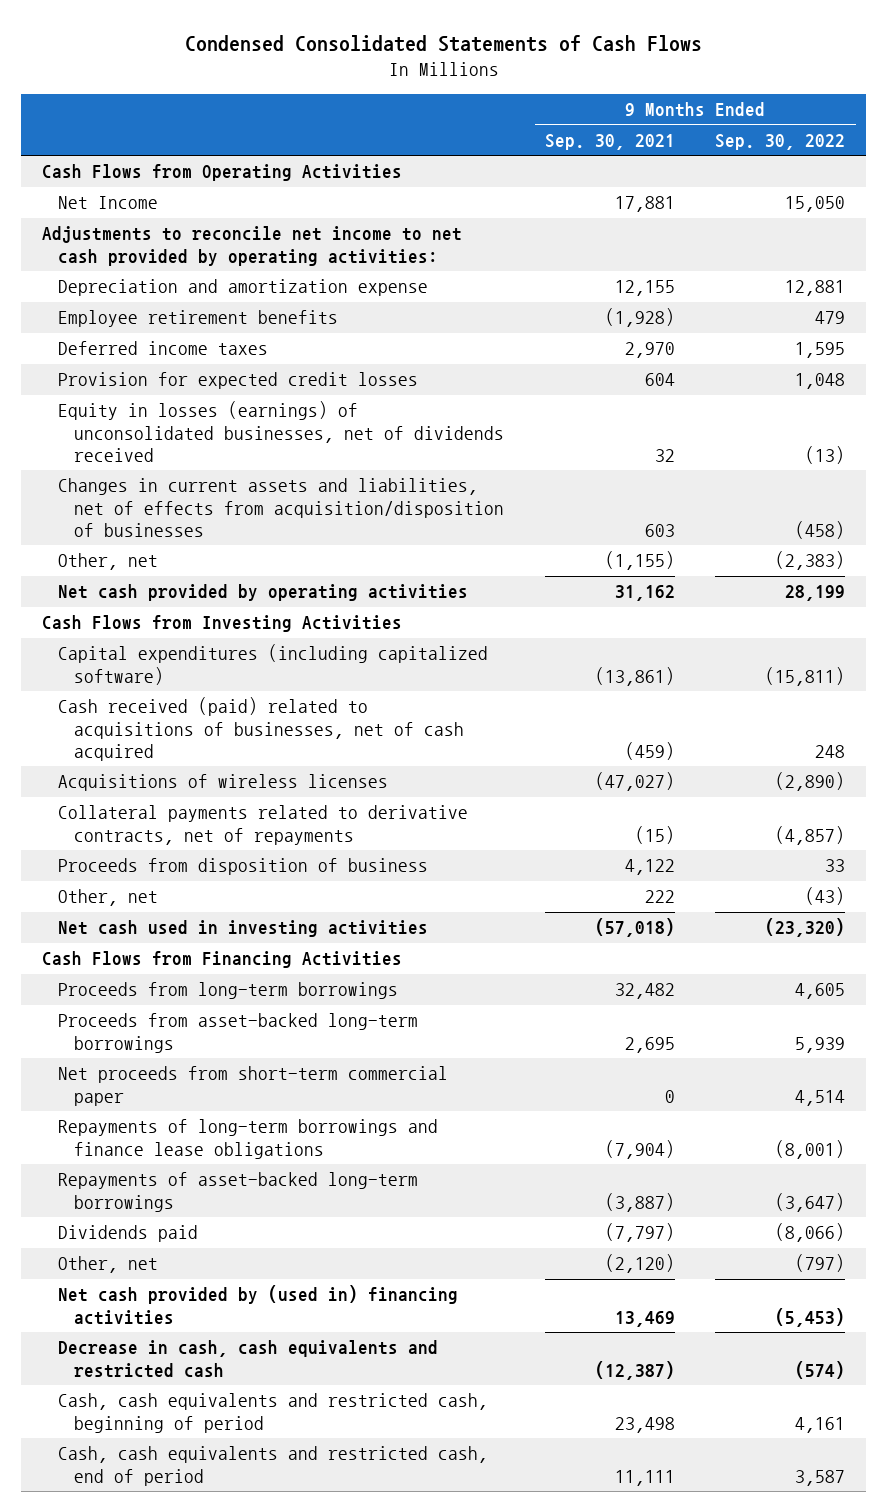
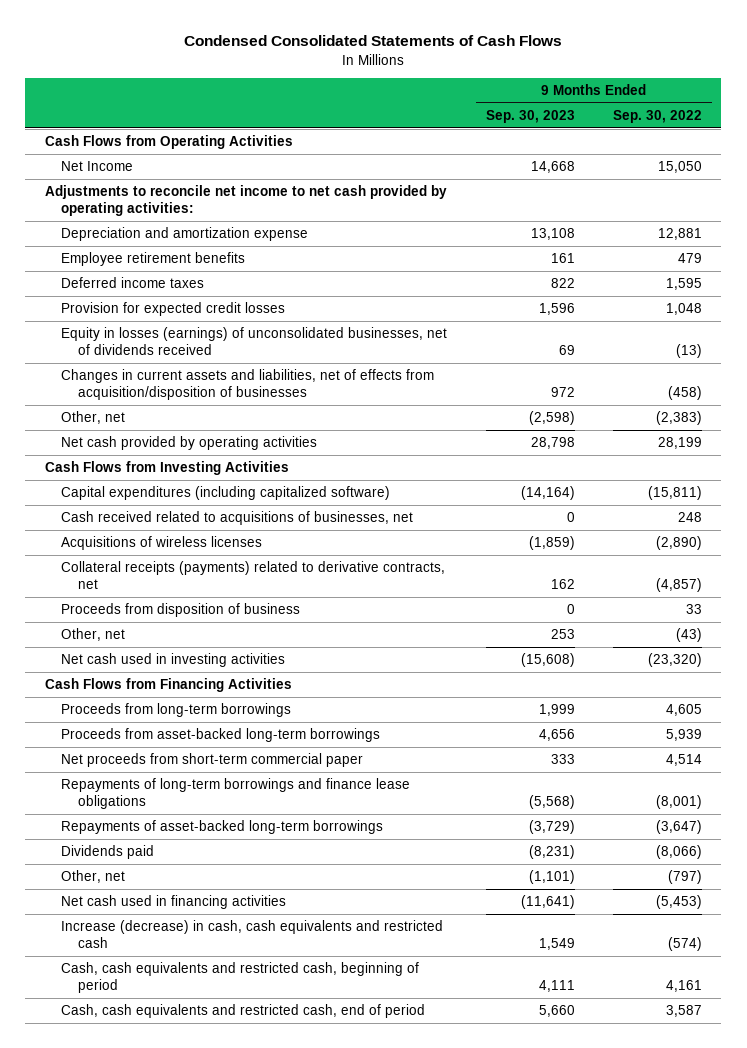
- | 9 Months Ended Sep. 30, 2021 | 9 Months Ended Sep. 30, 2022
+ | 9 Months Ended Sep. 30, 2023 | 9 Months Ended Sep. 30, 2022
- Cash received (paid) related to acquisitions of businesses, net of cash acquired | (459) | 248
+ Cash received related to acquisitions of businesses, net | 0 | 248
- Collateral payments related to derivative contracts, net of repayments | (15) | (4,857)
+ Collateral receipts (payments) related to derivative contracts, net | 162 | (4,857)
- Net cash provided by (used in) financing activities | 13,469 | (5,453)
- Decrease in cash, cash equivalents and restricted cash | (12,387) | (574)
+ Net cash used in financing activities | (11,641) | (5,453)
+ Increase (decrease) in cash, cash equivalents and restricted cash | 1,549 | (574)

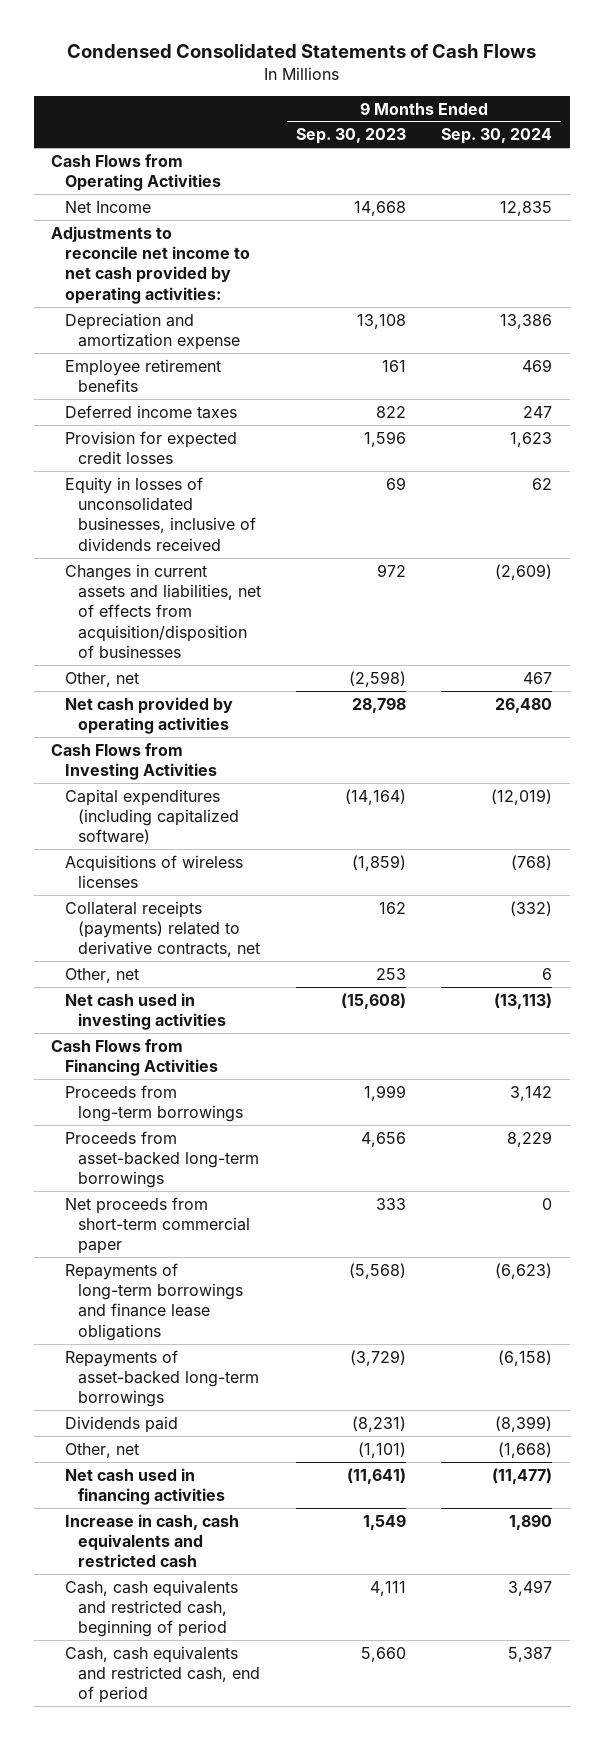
- | 9 Months Ended Sep. 30, 2023 | 9 Months Ended Sep. 30, 2022
+ | 9 Months Ended Sep. 30, 2023 | 9 Months Ended Sep. 30, 2024
- Equity in losses (earnings) of unconsolidated businesses, net of dividends received | 69 | (13)
+ Equity in losses of unconsolidated businesses, inclusive of dividends received | 69 | 62
- Cash received related to acquisitions of businesses, net | 0 | 248
- Proceeds from disposition of business | 0 | 33
- Increase (decrease) in cash, cash equivalents and restricted cash | 1,549 | (574)
+ Increase in cash, cash equivalents and restricted cash | 1,549 | 1,890

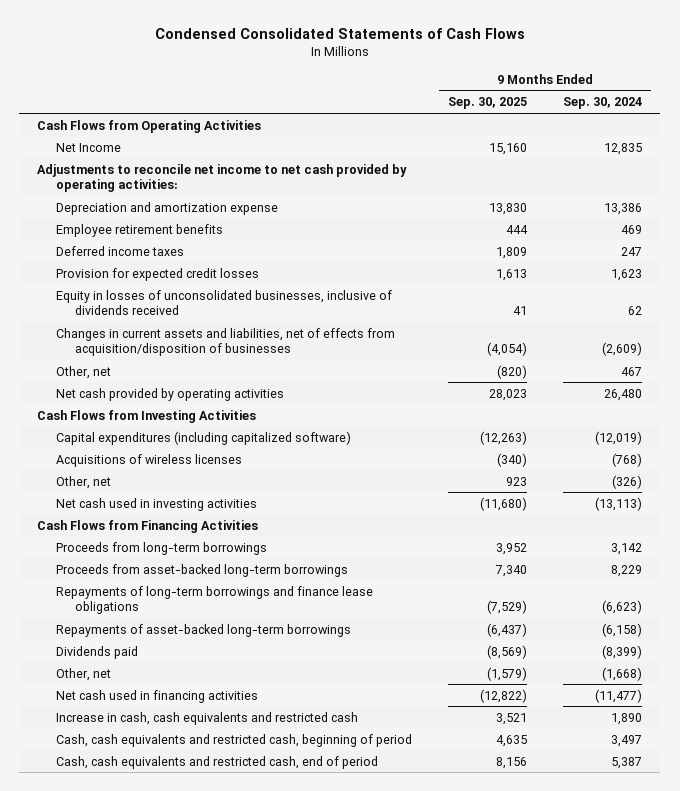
- | 9 Months Ended Sep. 30, 2023 | 9 Months Ended Sep. 30, 2024
+ | 9 Months Ended Sep. 30, 2025 | 9 Months Ended Sep. 30, 2024
- Collateral receipts (payments) related to derivative contracts, net | 162 | (332)
- Other, net | 253 | 6
+ Other, net | 923 | (326)
- Net proceeds from short-term commercial paper | 333 | 0

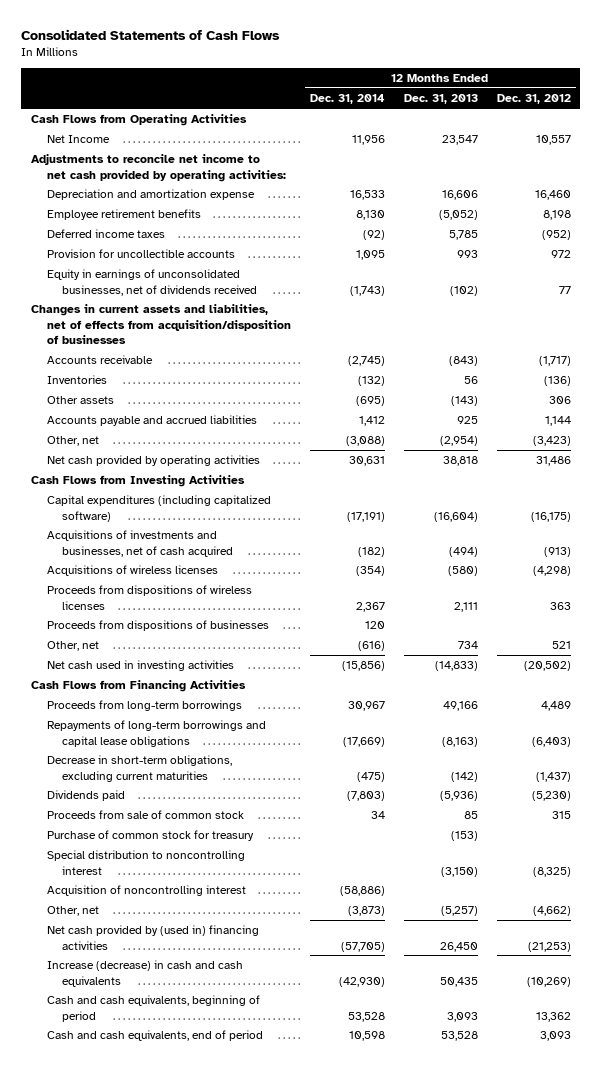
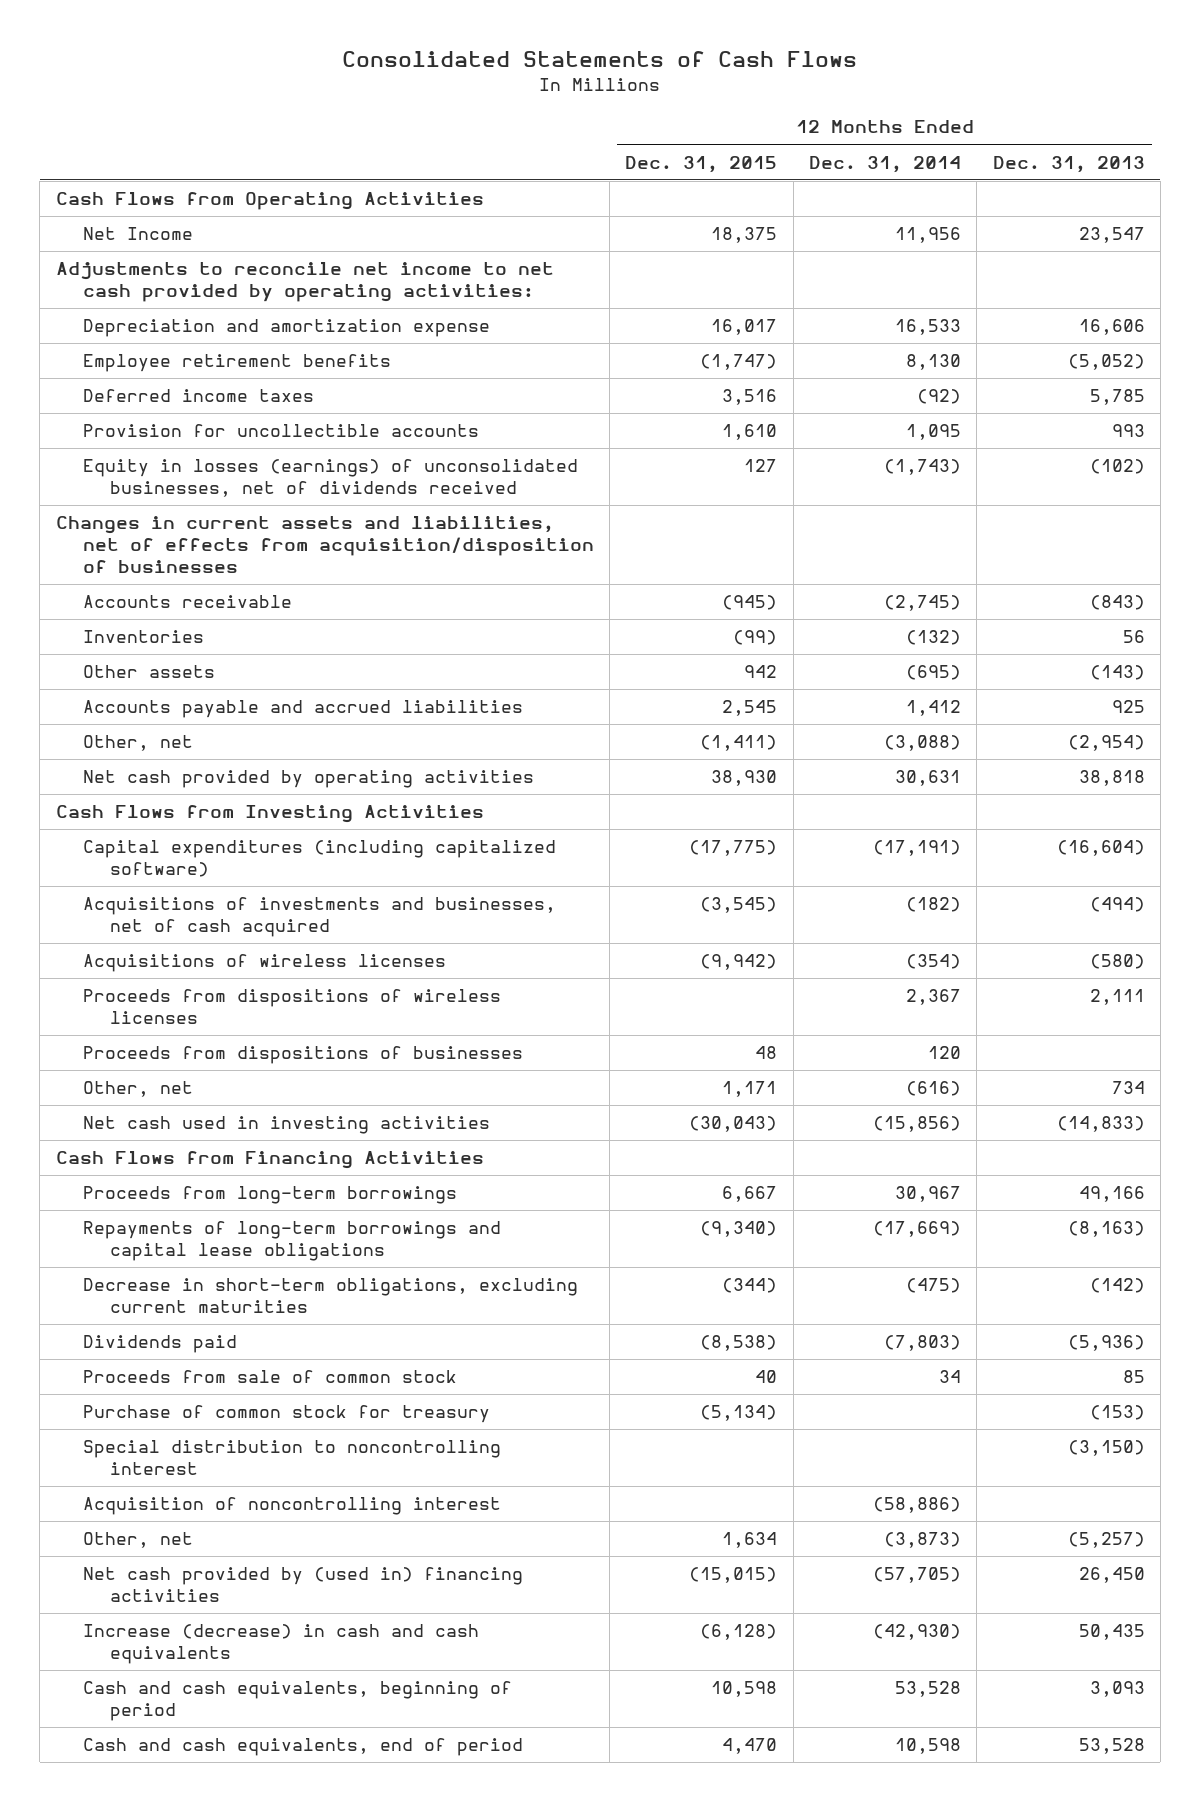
- | 12 Months Ended Dec. 31, 2014 | 12 Months Ended Dec. 31, 2013 | 12 Months Ended Dec. 31, 2012
+ | 12 Months Ended Dec. 31, 2015 | 12 Months Ended Dec. 31, 2014 | 12 Months Ended Dec. 31, 2013
- Equity in earnings of unconsolidated businesses, net of dividends received | (1,743) | (102) | 77
+ Equity in losses (earnings) of unconsolidated businesses, net of dividends received | 127 | (1,743) | (102)

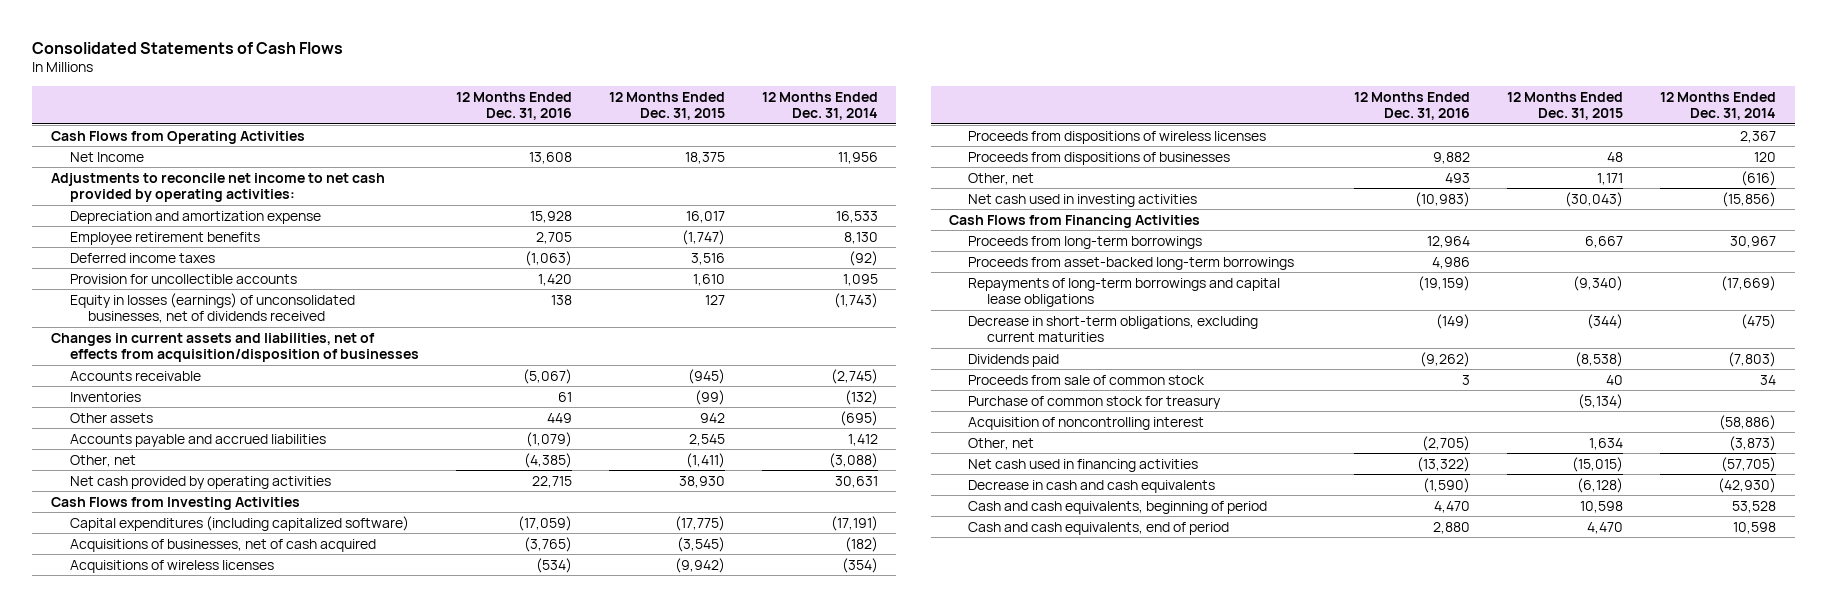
- | 12 Months Ended Dec. 31, 2015 | 12 Months Ended Dec. 31, 2014 | 12 Months Ended Dec. 31, 2013
+ | 12 Months Ended Dec. 31, 2016 | 12 Months Ended Dec. 31, 2015 | 12 Months Ended Dec. 31, 2014
- Acquisitions of investments and businesses, net of cash acquired | (3,545) | (182) | (494)
+ Acquisitions of businesses, net of cash acquired | (3,765) | (3,545) | (182)
+ Proceeds from asset-backed long-term borrowings | 4,986 | |
- Special distribution to noncontrolling interest | | | (3,150)
- Net cash provided by (used in) financing activities | (15,015) | (57,705) | 26,450
- Increase (decrease) in cash and cash equivalents | (6,128) | (42,930) | 50,435
+ Net cash used in financing activities | (13,322) | (15,015) | (57,705)
+ Decrease in cash and cash equivalents | (1,590) | (6,128) | (42,930)

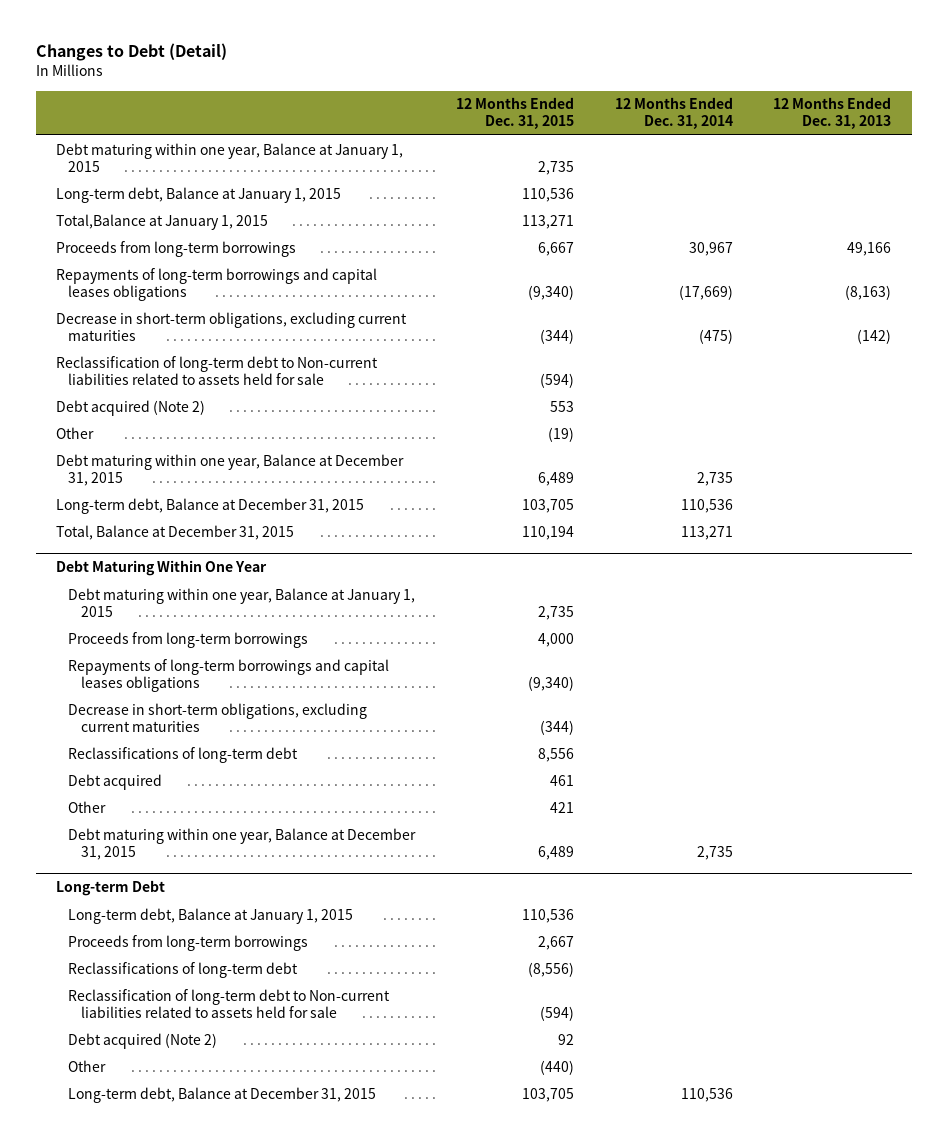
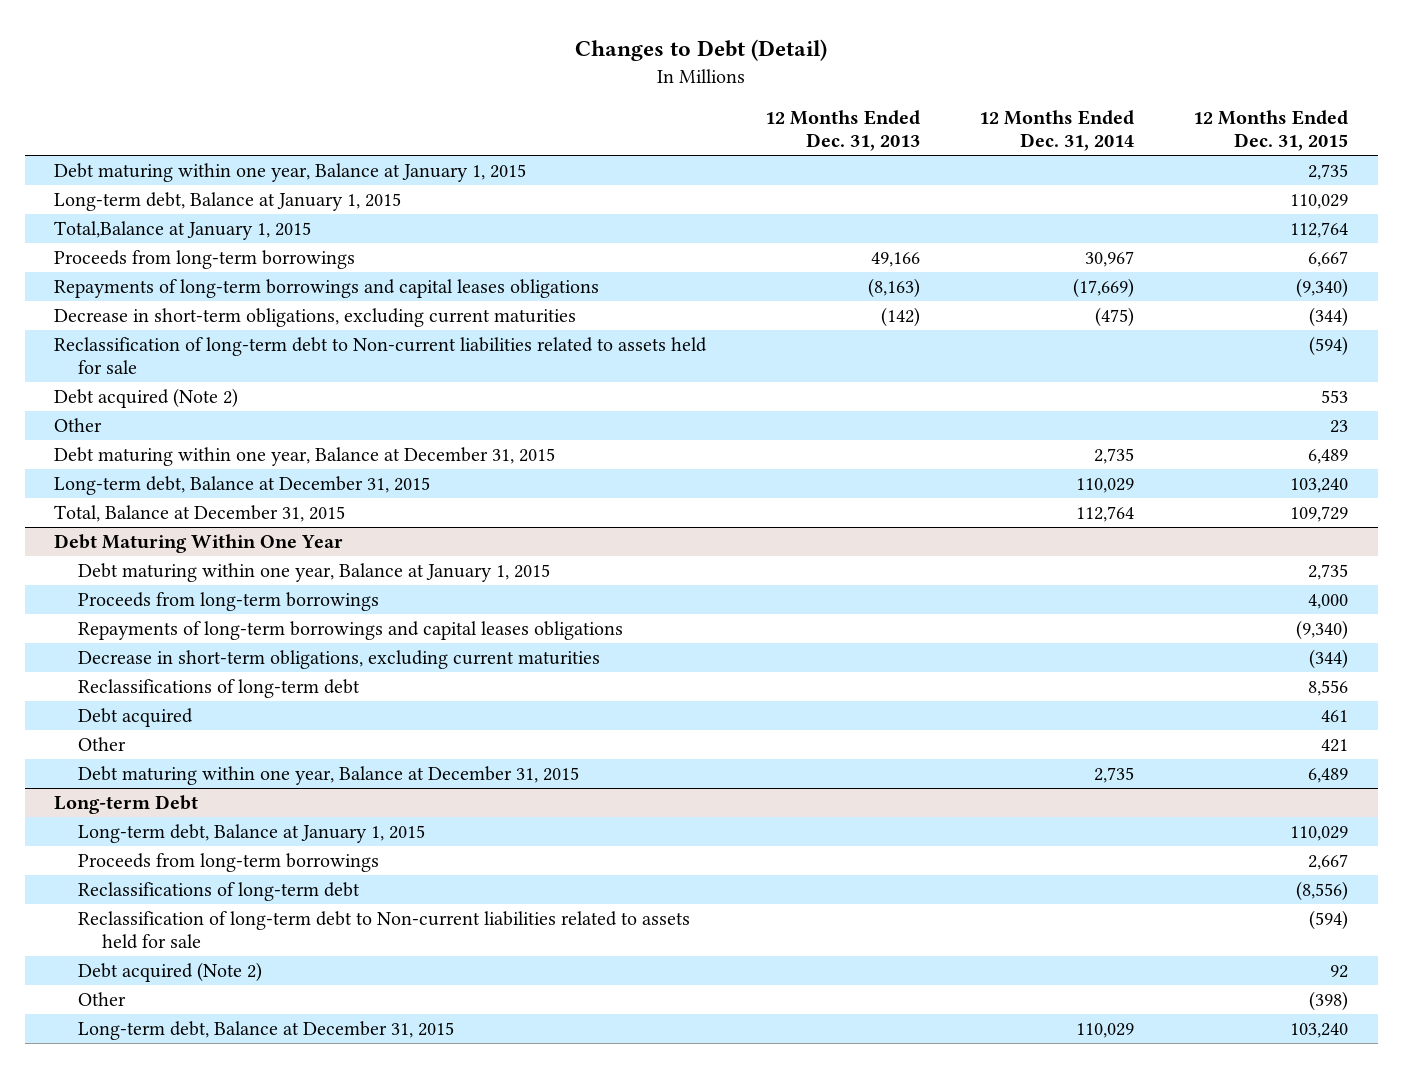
- | 12 Months Ended Dec. 31, 2015 | 12 Months Ended Dec. 31, 2014 | 12 Months Ended Dec. 31, 2013
+ | 12 Months Ended Dec. 31, 2013 | 12 Months Ended Dec. 31, 2014 | 12 Months Ended Dec. 31, 2015
- Long-term debt, Balance at January 1, 2015 | 110,536 | |
- Total,Balance at January 1, 2015 | 113,271 | |
+ Long-term debt, Balance at January 1, 2015 | | | 110,029
+ Total,Balance at January 1, 2015 | | | 112,764
- Other | (19) | |
+ Other | | | 23
- Long-term debt, Balance at December 31, 2015 | 103,705 | 110,536 |
- Total, Balance at December 31, 2015 | 110,194 | 113,271 |
+ Long-term debt, Balance at December 31, 2015 | | 110,029 | 103,240
+ Total, Balance at December 31, 2015 | | 112,764 | 109,729
@ Long-term Debt
- Long-term debt, Balance at January 1, 2015 | 110,536 | |
+ Long-term debt, Balance at January 1, 2015 | | | 110,029
- Other | (440) | |
- Long-term debt, Balance at December 31, 2015 | 103,705 | 110,536 |
+ Other | | | (398)
+ Long-term debt, Balance at December 31, 2015 | | 110,029 | 103,240

